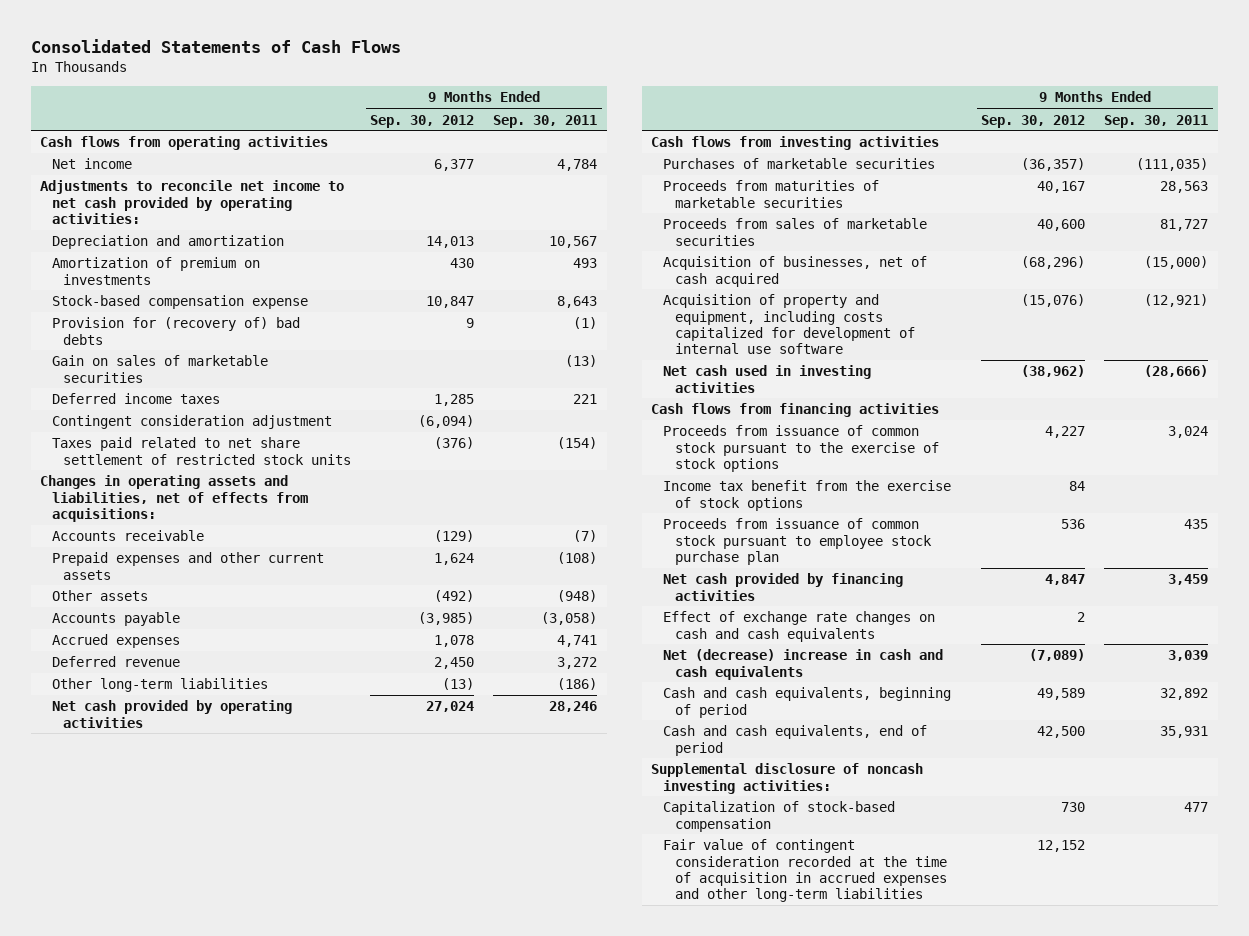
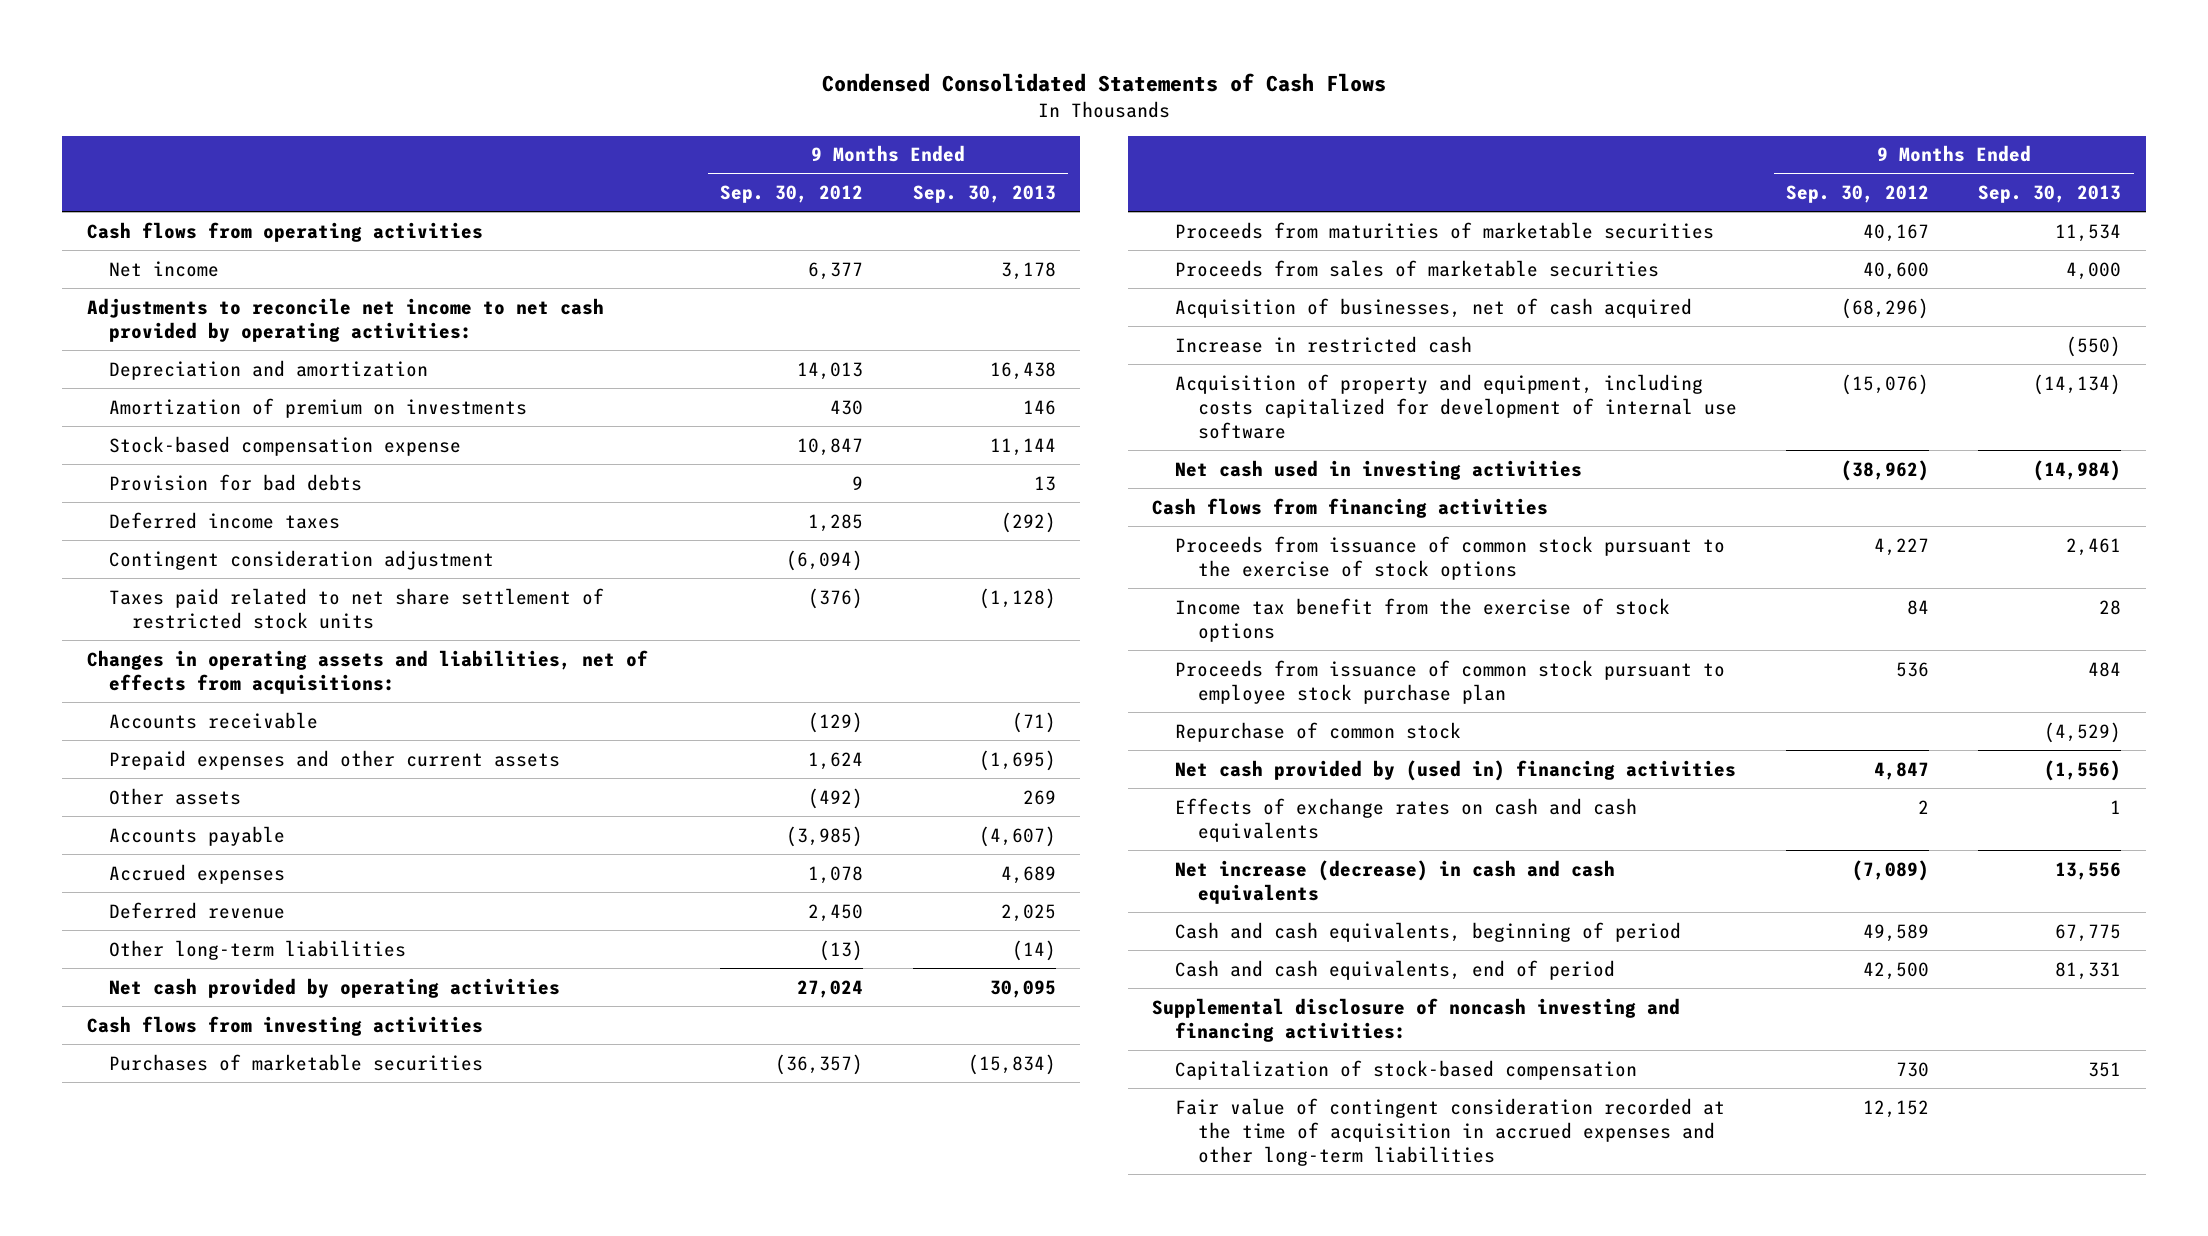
- Consolidated Statements of Cash Flows
+ Condensed Consolidated Statements of Cash Flows
- | 9 Months Ended Sep. 30, 2012 | 9 Months Ended Sep. 30, 2011
+ | 9 Months Ended Sep. 30, 2012 | 9 Months Ended Sep. 30, 2013
- Provision for (recovery of) bad debts | 9 | (1)
- Gain on sales of marketable securities | | (13)
+ Provision for bad debts | 9 | 13
+ Increase in restricted cash | | (550)
- Net cash provided by financing activities | 4,847 | 3,459
- Effect of exchange rate changes on cash and cash equivalents | 2 |
- Net (decrease) increase in cash and cash equivalents | (7,089) | 3,039
+ Repurchase of common stock | | (4,529)
+ Net cash provided by (used in) financing activities | 4,847 | (1,556)
+ Effects of exchange rates on cash and cash equivalents | 2 | 1
+ Net increase (decrease) in cash and cash equivalents | (7,089) | 13,556
- Supplemental disclosure of noncash investing activities:
+ Supplemental disclosure of noncash investing and financing activities:

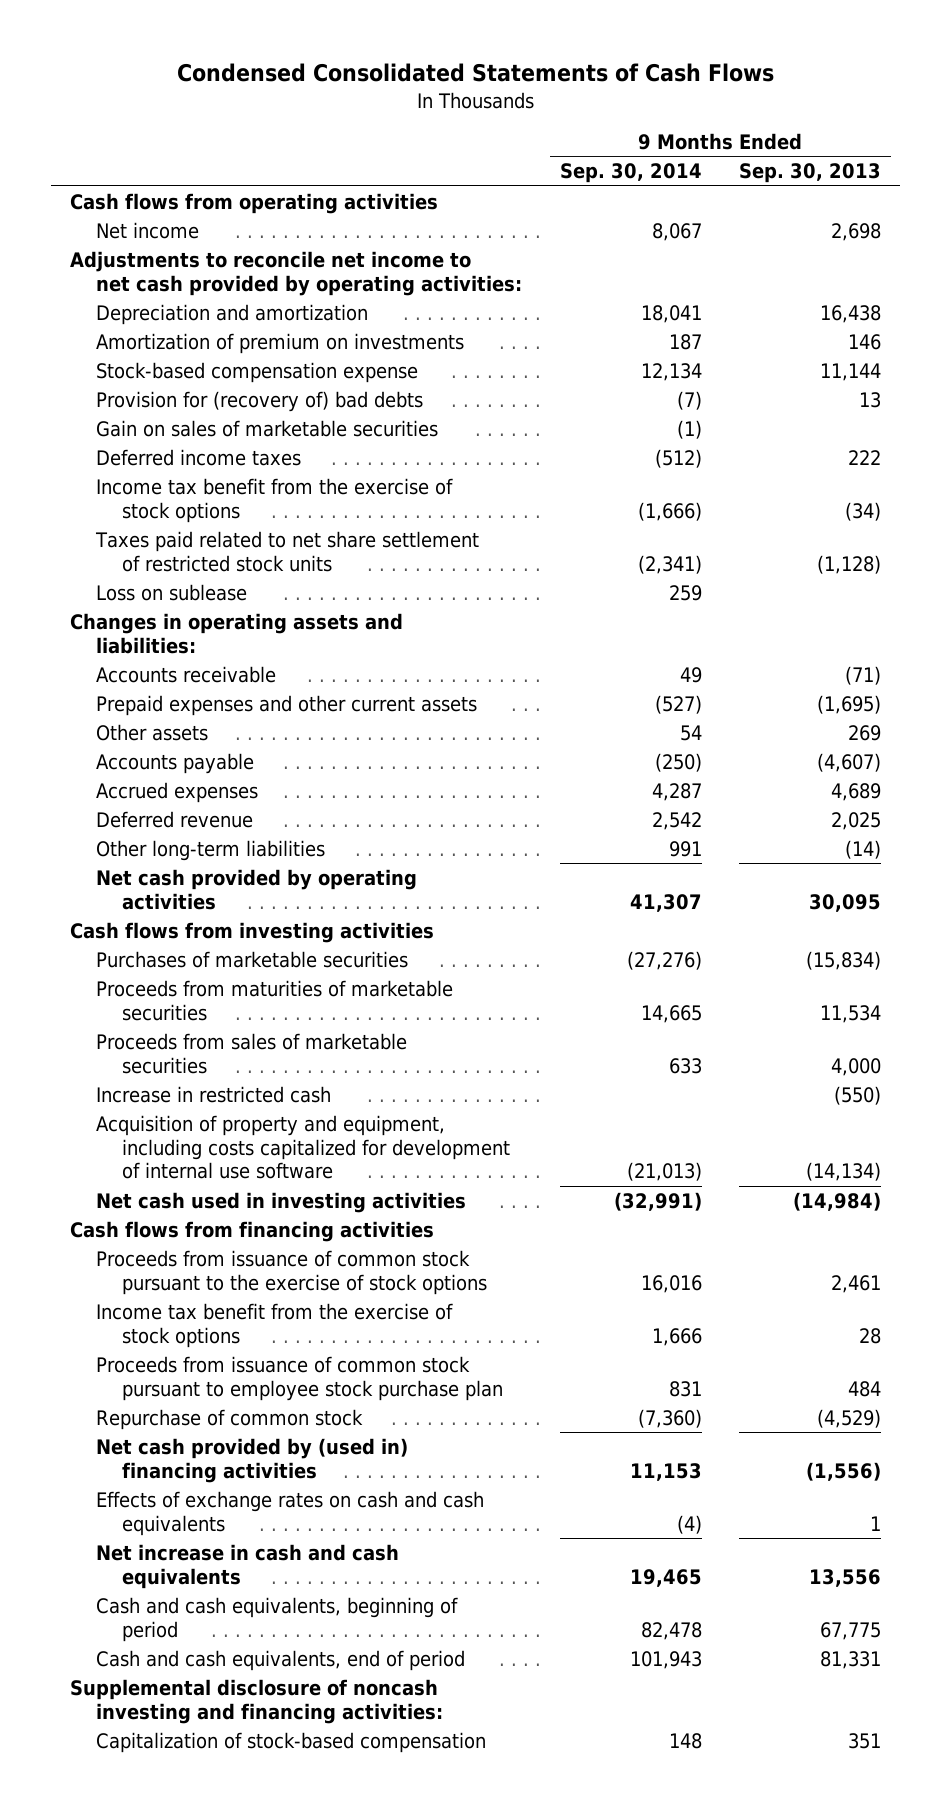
- | 9 Months Ended Sep. 30, 2012 | 9 Months Ended Sep. 30, 2013
+ | 9 Months Ended Sep. 30, 2014 | 9 Months Ended Sep. 30, 2013
- Net income | 6,377 | 3,178
+ Net income | 8,067 | 2,698
- Provision for bad debts | 9 | 13
- Deferred income taxes | 1,285 | (292)
- Contingent consideration adjustment | (6,094) |
+ Provision for (recovery of) bad debts | (7) | 13
+ Gain on sales of marketable securities | (1) |
+ Deferred income taxes | (512) | 222
+ Income tax benefit from the exercise of stock options | (1,666) | (34)
- Changes in operating assets and liabilities, net of effects from acquisitions:
+ Loss on sublease | 259 |
+ Changes in operating assets and liabilities:
- Acquisition of businesses, net of cash acquired | (68,296) |
- Net increase (decrease) in cash and cash equivalents | (7,089) | 13,556
+ Net increase in cash and cash equivalents | 19,465 | 13,556
- Fair value of contingent consideration recorded at the time of acquisition in accrued expenses and other long-term liabilities | 12,152 |

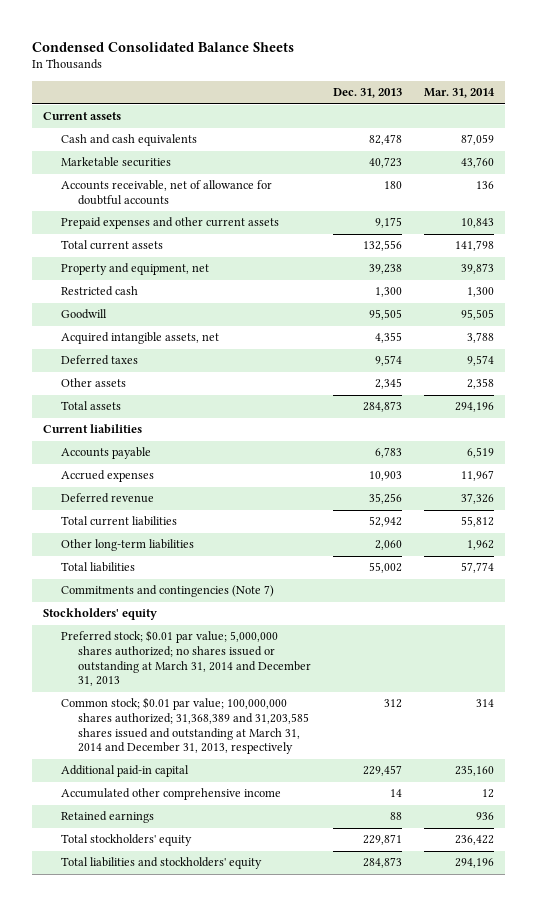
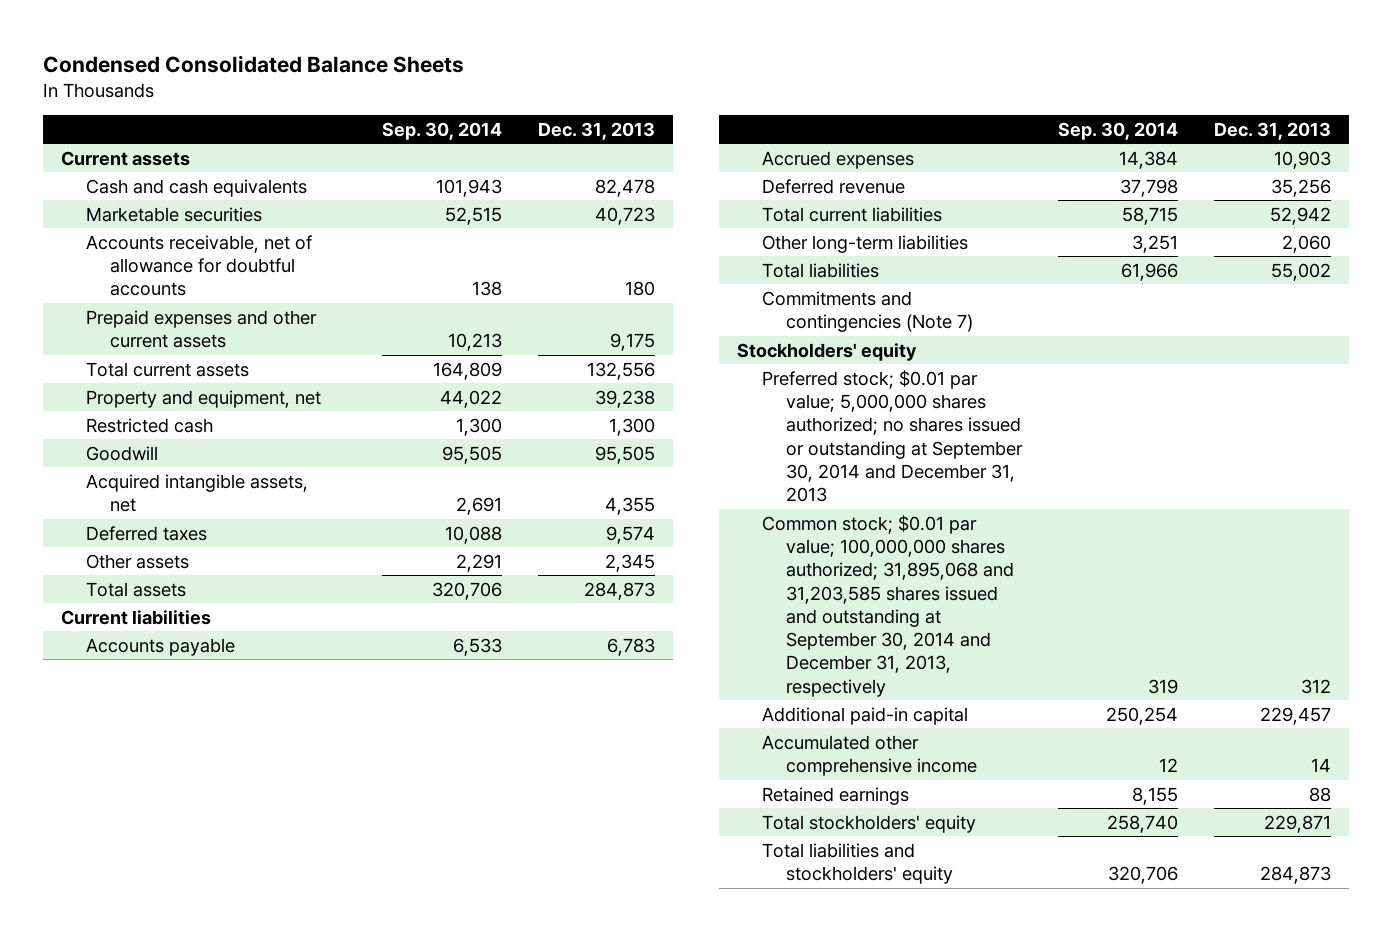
- | Dec. 31, 2013 | Mar. 31, 2014
+ | Sep. 30, 2014 | Dec. 31, 2013
- Preferred stock; $0.01 par value; 5,000,000 shares authorized; no shares issued or outstanding at March 31, 2014 and December 31, 2013
- Common stock; $0.01 par value; 100,000,000 shares authorized; 31,368,389 and 31,203,585 shares issued and outstanding at March 31, 2014 and December 31, 2013, respectively | 312 | 314
+ Preferred stock; $0.01 par value; 5,000,000 shares authorized; no shares issued or outstanding at September 30, 2014 and December 31, 2013
+ Common stock; $0.01 par value; 100,000,000 shares authorized; 31,895,068 and 31,203,585 shares issued and outstanding at September 30, 2014 and December 31, 2013, respectively | 319 | 312

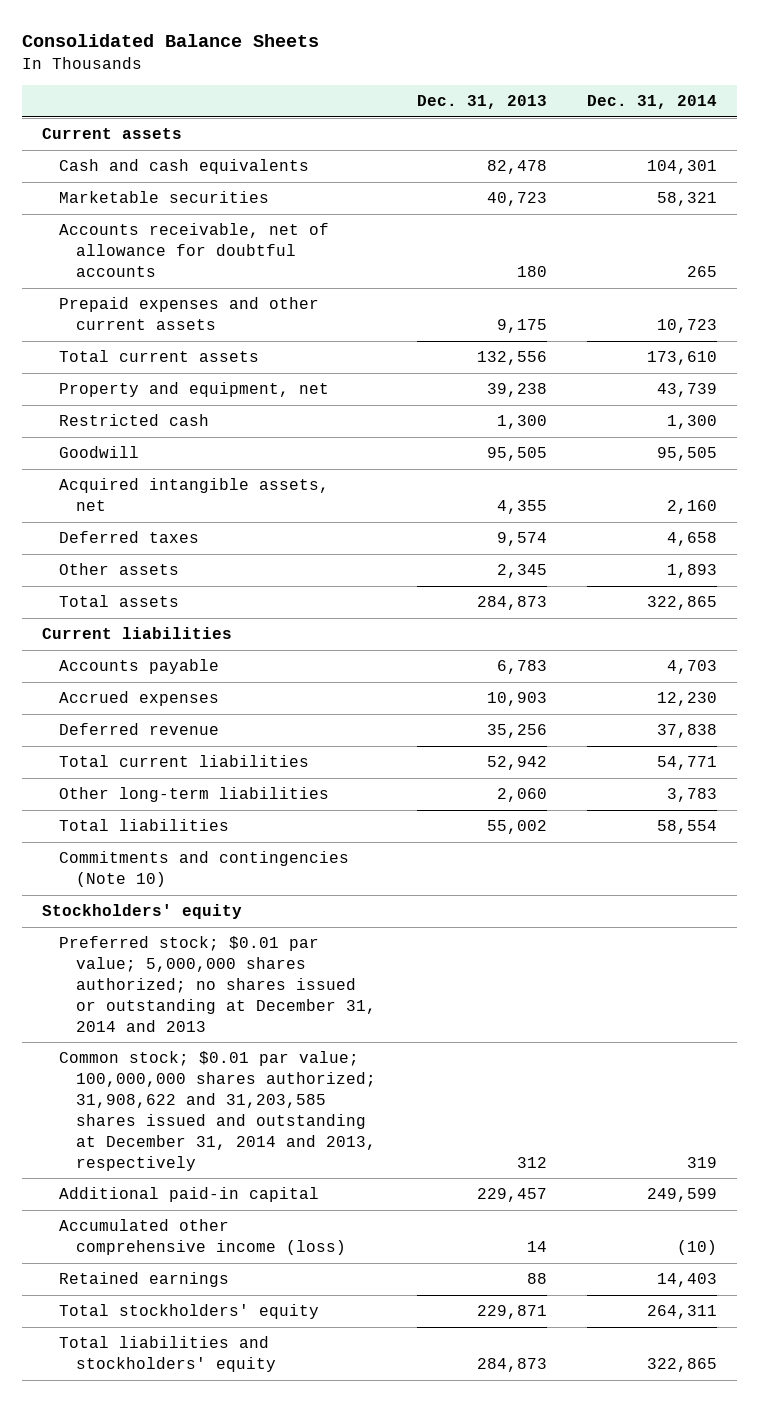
- Condensed Consolidated Balance Sheets
+ Consolidated Balance Sheets
- | Sep. 30, 2014 | Dec. 31, 2013
+ | Dec. 31, 2013 | Dec. 31, 2014
- Commitments and contingencies (Note 7)
+ Commitments and contingencies (Note 10)
- Preferred stock; $0.01 par value; 5,000,000 shares authorized; no shares issued or outstanding at September 30, 2014 and December 31, 2013
- Common stock; $0.01 par value; 100,000,000 shares authorized; 31,895,068 and 31,203,585 shares issued and outstanding at September 30, 2014 and December 31, 2013, respectively | 319 | 312
+ Preferred stock; $0.01 par value; 5,000,000 shares authorized; no shares issued or outstanding at December 31, 2014 and 2013
+ Common stock; $0.01 par value; 100,000,000 shares authorized; 31,908,622 and 31,203,585 shares issued and outstanding at December 31, 2014 and 2013, respectively | 312 | 319
- Accumulated other comprehensive income | 12 | 14
+ Accumulated other comprehensive income (loss) | 14 | (10)

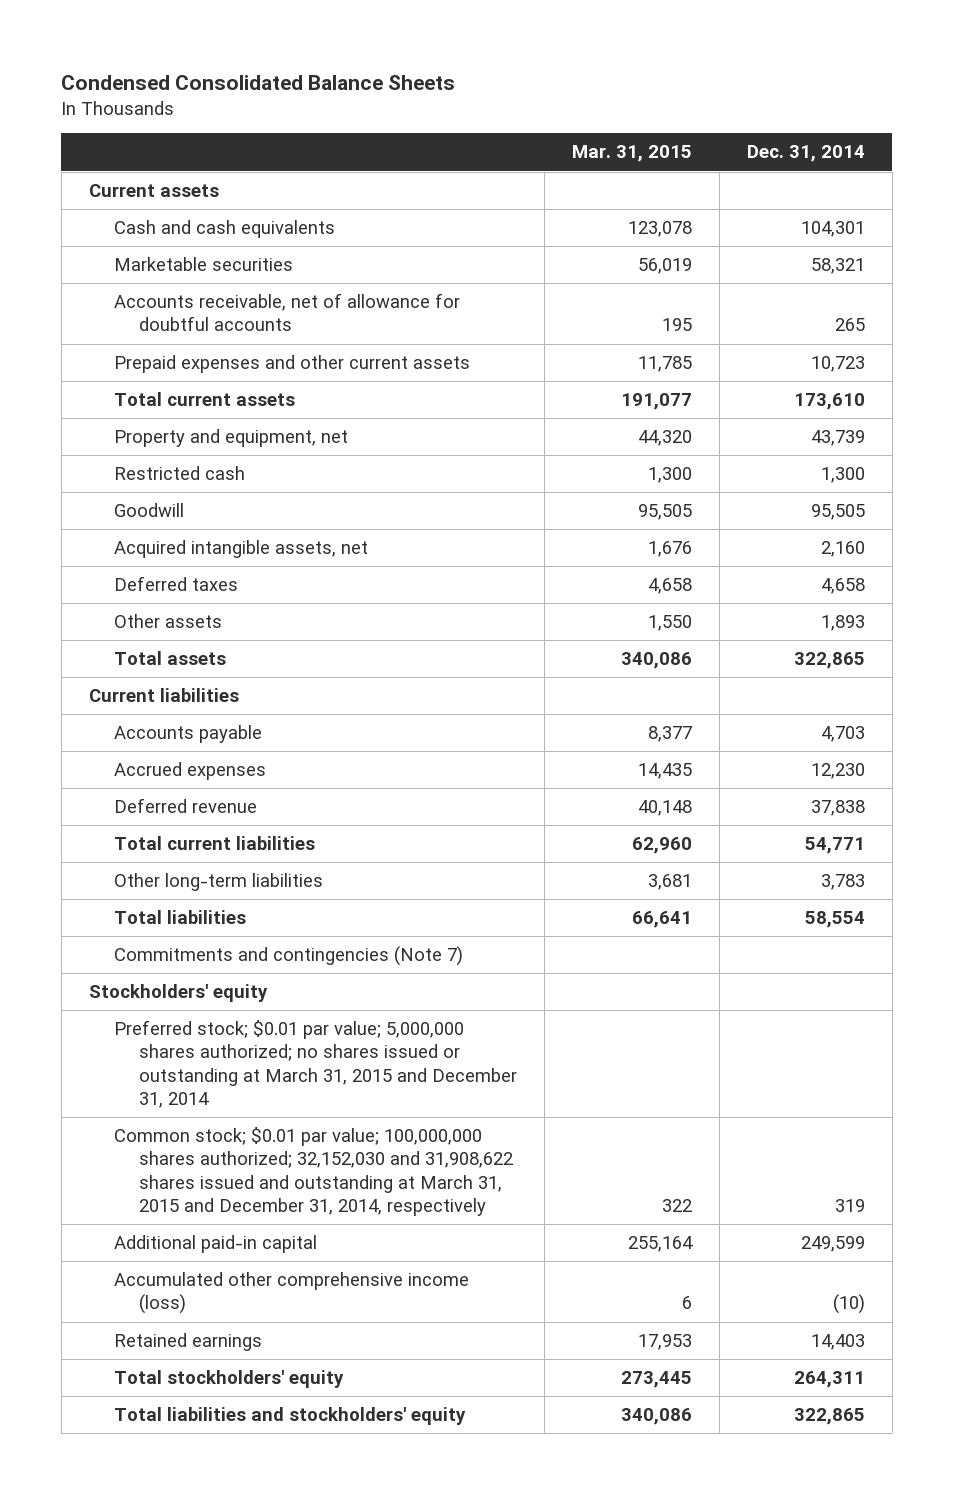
- Consolidated Balance Sheets
+ Condensed Consolidated Balance Sheets
- | Dec. 31, 2013 | Dec. 31, 2014
+ | Mar. 31, 2015 | Dec. 31, 2014
- Commitments and contingencies (Note 10)
+ Commitments and contingencies (Note 7)
- Preferred stock; $0.01 par value; 5,000,000 shares authorized; no shares issued or outstanding at December 31, 2014 and 2013
- Common stock; $0.01 par value; 100,000,000 shares authorized; 31,908,622 and 31,203,585 shares issued and outstanding at December 31, 2014 and 2013, respectively | 312 | 319
+ Preferred stock; $0.01 par value; 5,000,000 shares authorized; no shares issued or outstanding at March 31, 2015 and December 31, 2014
+ Common stock; $0.01 par value; 100,000,000 shares authorized; 32,152,030 and 31,908,622 shares issued and outstanding at March 31, 2015 and December 31, 2014, respectively | 322 | 319

